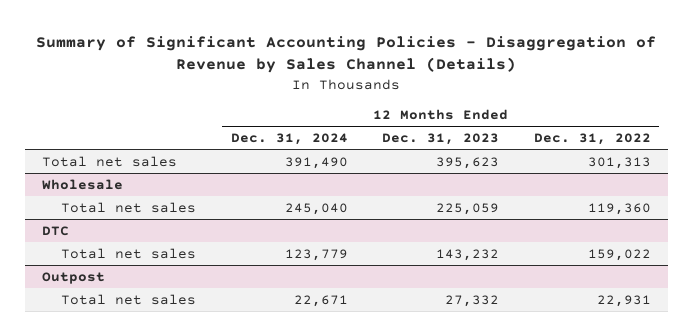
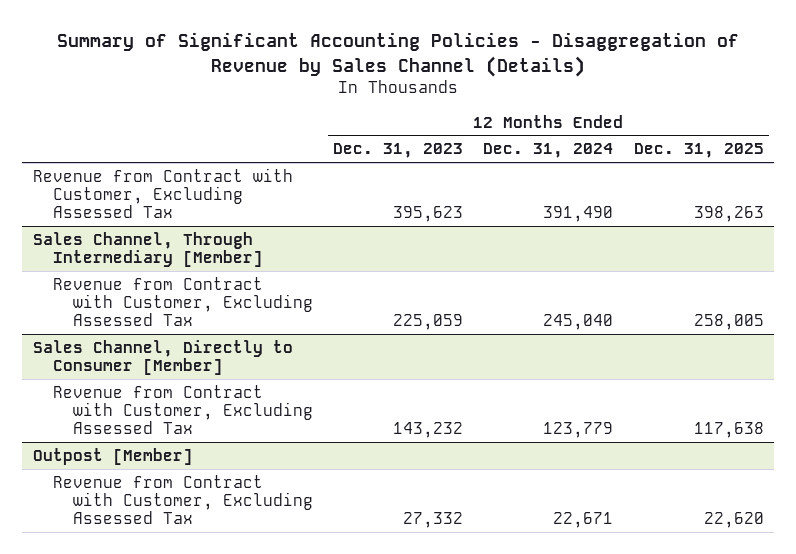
- | 12 Months Ended Dec. 31, 2024 | 12 Months Ended Dec. 31, 2023 | 12 Months Ended Dec. 31, 2022
+ | 12 Months Ended Dec. 31, 2023 | 12 Months Ended Dec. 31, 2024 | 12 Months Ended Dec. 31, 2025
- Total net sales | 391,490 | 395,623 | 301,313
- Wholesale
- Total net sales | 245,040 | 225,059 | 119,360
- DTC
- Total net sales | 123,779 | 143,232 | 159,022
- Outpost
- Total net sales | 22,671 | 27,332 | 22,931
+ Revenue from Contract with Customer, Excluding Assessed Tax | 395,623 | 391,490 | 398,263
+ Sales Channel, Through Intermediary [Member]
+ Revenue from Contract with Customer, Excluding Assessed Tax | 225,059 | 245,040 | 258,005
+ Sales Channel, Directly to Consumer [Member]
+ Revenue from Contract with Customer, Excluding Assessed Tax | 143,232 | 123,779 | 117,638
+ Outpost [Member]
+ Revenue from Contract with Customer, Excluding Assessed Tax | 27,332 | 22,671 | 22,620

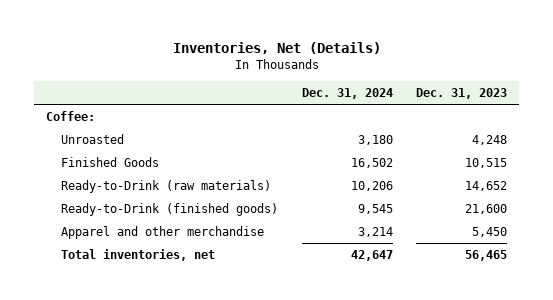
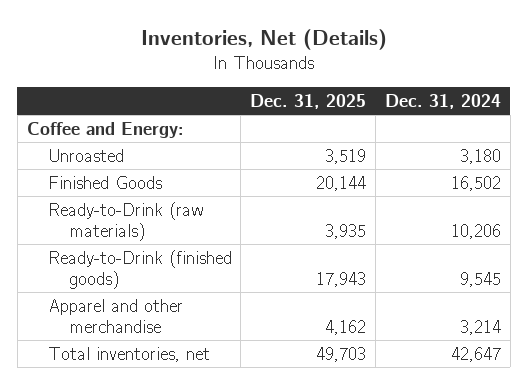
- | Dec. 31, 2024 | Dec. 31, 2023
+ | Dec. 31, 2025 | Dec. 31, 2024
- Coffee:
+ Coffee and Energy:

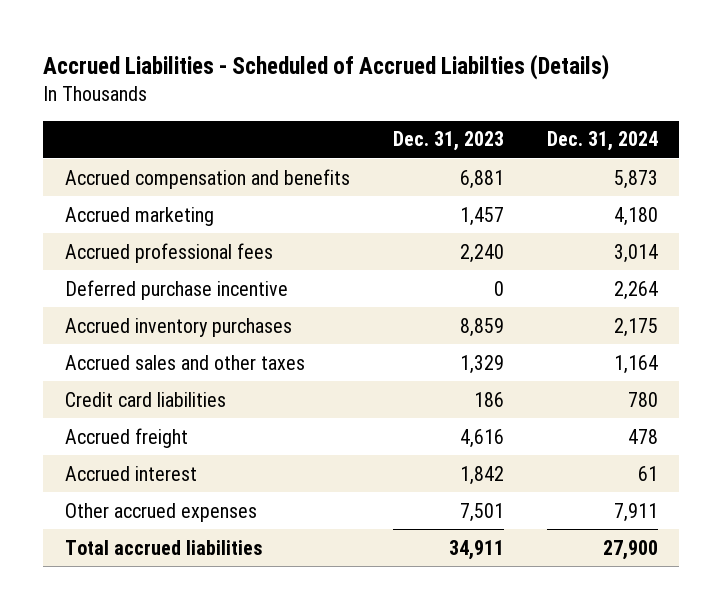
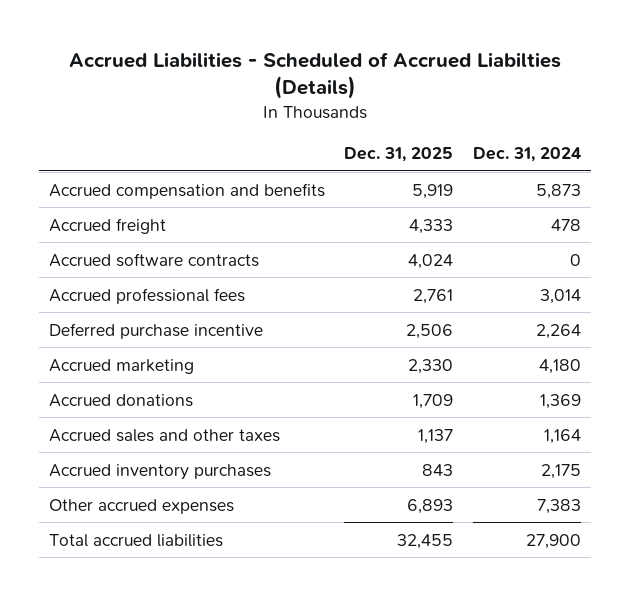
- | Dec. 31, 2023 | Dec. 31, 2024
+ | Dec. 31, 2025 | Dec. 31, 2024
moved up: Accrued freight | 4,333 | 478
+ Accrued software contracts | 4,024 | 0
moved down: Accrued marketing | 2,330 | 4,180
+ Accrued donations | 1,709 | 1,369
- Credit card liabilities | 186 | 780
- Accrued interest | 1,842 | 61
- Other accrued expenses | 7,501 | 7,911
moved down: Accrued inventory purchases | 843 | 2,175
+ Other accrued expenses | 6,893 | 7,383

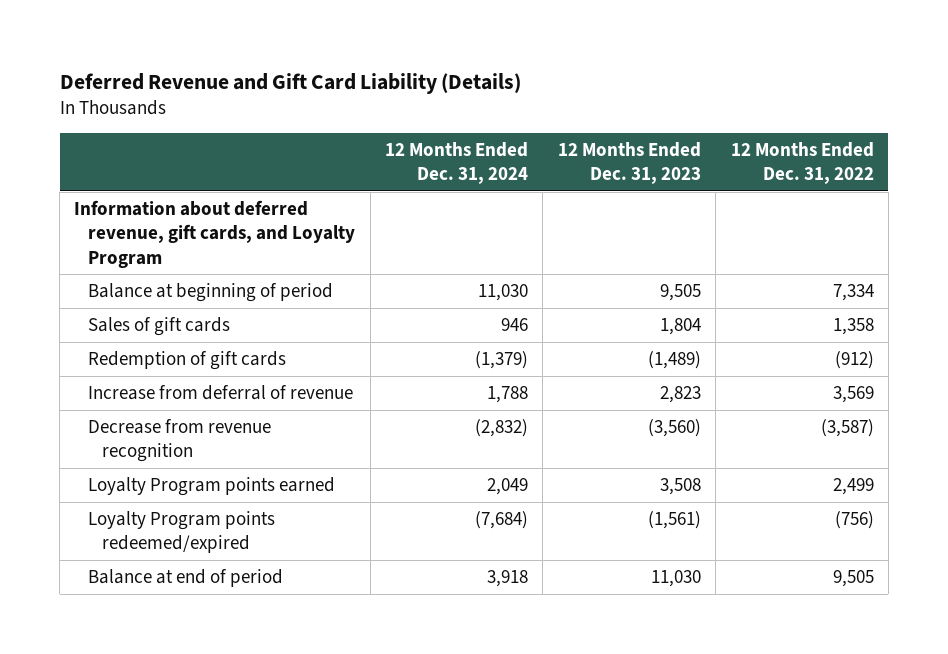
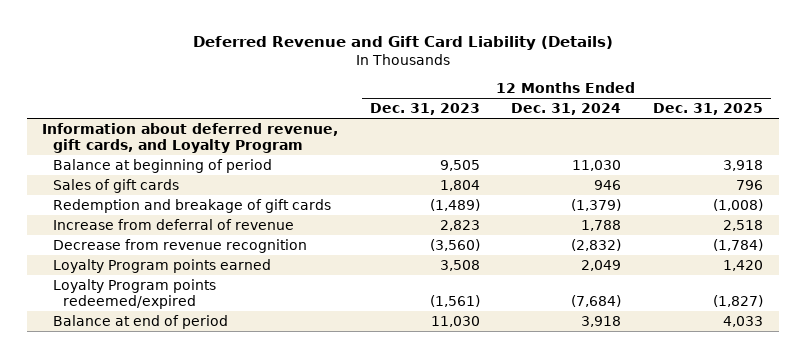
- | 12 Months Ended Dec. 31, 2024 | 12 Months Ended Dec. 31, 2023 | 12 Months Ended Dec. 31, 2022
+ | 12 Months Ended Dec. 31, 2023 | 12 Months Ended Dec. 31, 2024 | 12 Months Ended Dec. 31, 2025
- Redemption of gift cards | (1,379) | (1,489) | (912)
+ Redemption and breakage of gift cards | (1,489) | (1,379) | (1,008)

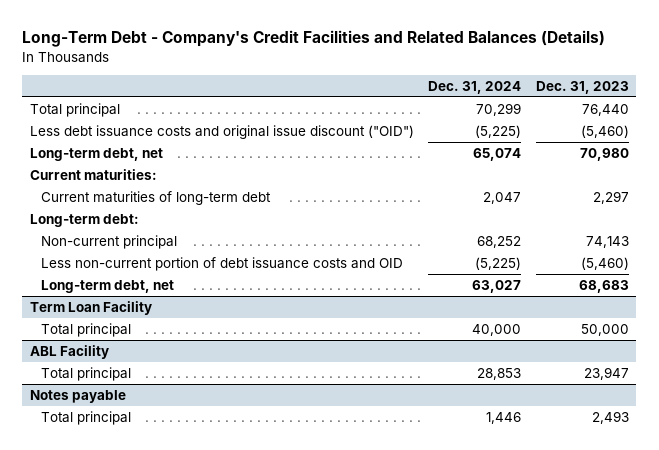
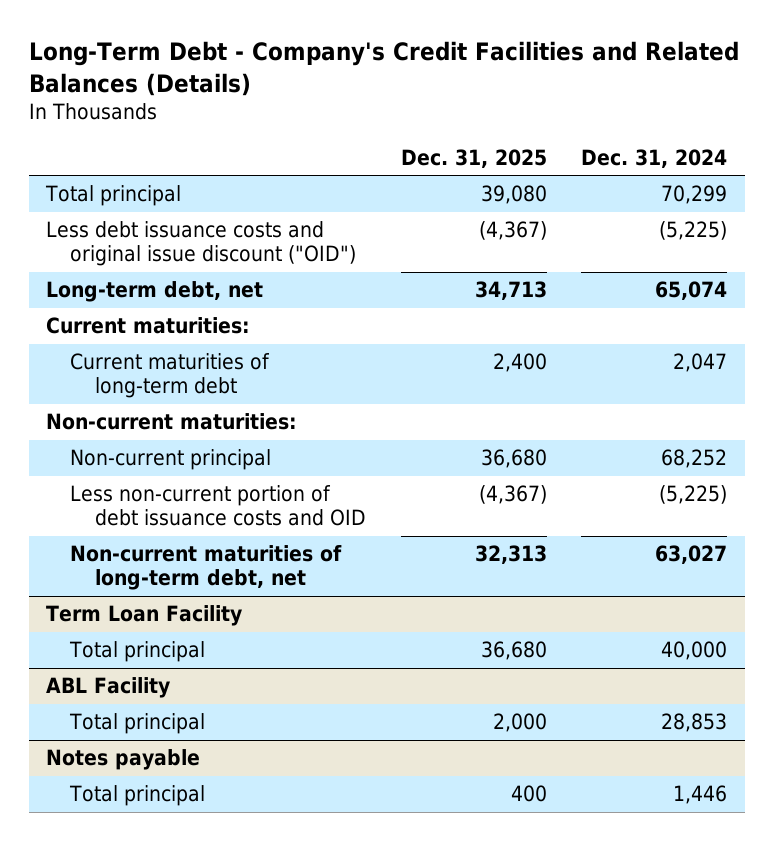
- | Dec. 31, 2024 | Dec. 31, 2023
+ | Dec. 31, 2025 | Dec. 31, 2024
- Long-term debt:
+ Non-current maturities:
- Long-term debt, net | 63,027 | 68,683
+ Non-current maturities of long-term debt, net | 32,313 | 63,027

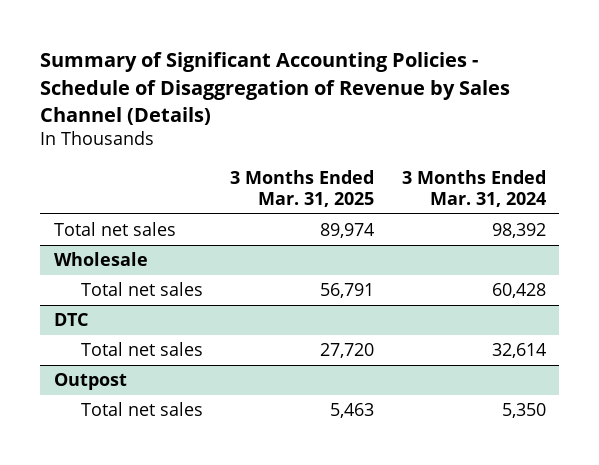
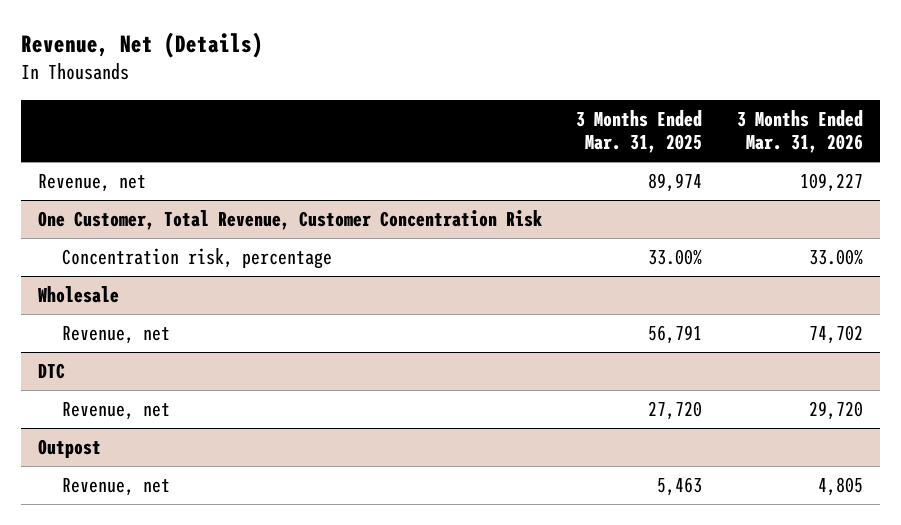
- Summary of Significant Accounting Policies - Schedule of Disaggregation of Revenue by Sales Channel (Details)
+ Revenue, Net (Details)
- | 3 Months Ended Mar. 31, 2025 | 3 Months Ended Mar. 31, 2024
+ | 3 Months Ended Mar. 31, 2025 | 3 Months Ended Mar. 31, 2026
- Total net sales | 89,974 | 98,392
+ Revenue, net | 89,974 | 109,227
+ One Customer, Total Revenue, Customer Concentration Risk
+ Concentration risk, percentage | 33.00% | 33.00%
@ Wholesale
- Total net sales | 56,791 | 60,428
+ Revenue, net | 56,791 | 74,702
@ DTC
- Total net sales | 27,720 | 32,614
+ Revenue, net | 27,720 | 29,720
@ Outpost
- Total net sales | 5,463 | 5,350
+ Revenue, net | 5,463 | 4,805

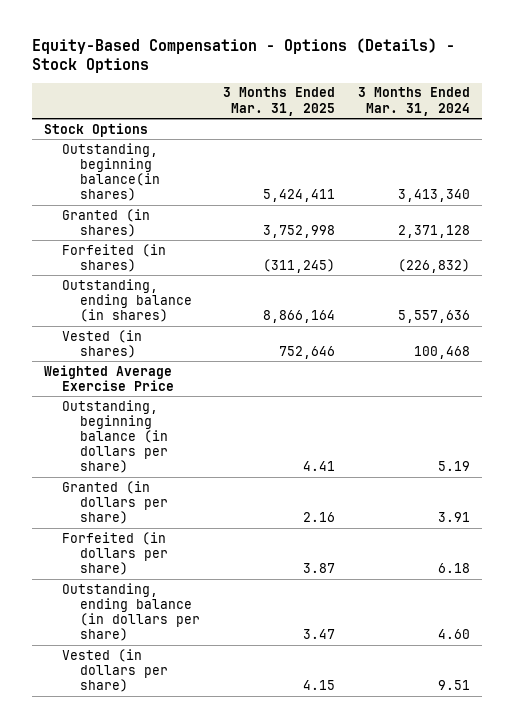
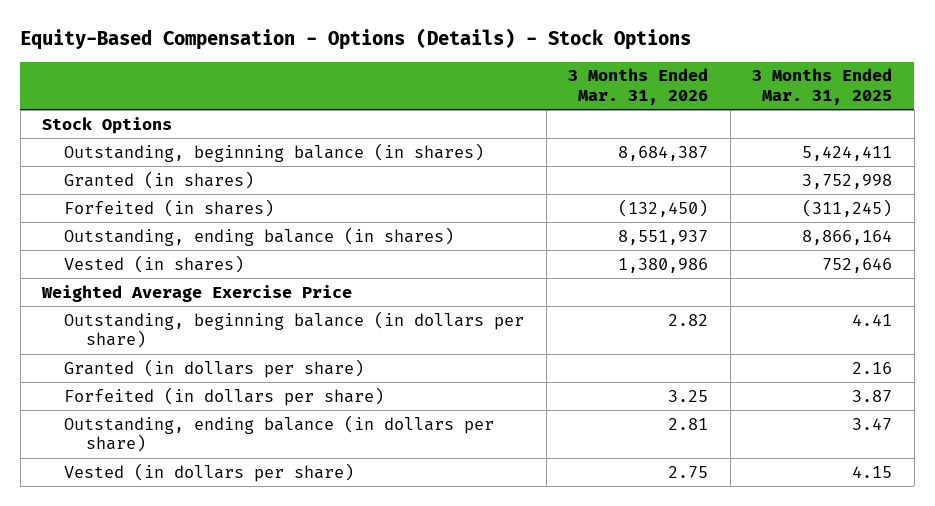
- | 3 Months Ended Mar. 31, 2025 | 3 Months Ended Mar. 31, 2024
+ | 3 Months Ended Mar. 31, 2026 | 3 Months Ended Mar. 31, 2025
- Outstanding, beginning balance(in shares) | 5,424,411 | 3,413,340
+ Outstanding, beginning balance (in shares) | 8,684,387 | 5,424,411

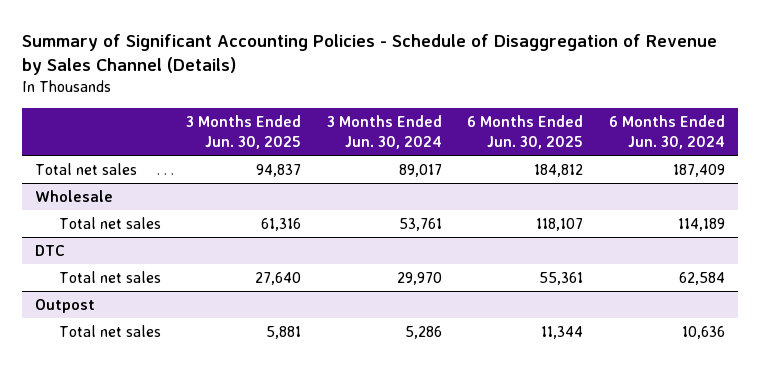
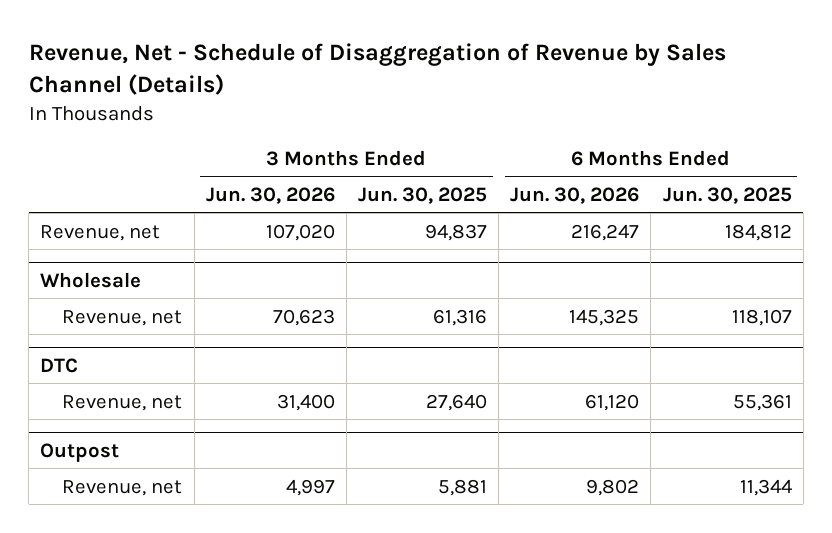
- Summary of Significant Accounting Policies - Schedule of Disaggregation of Revenue by Sales Channel (Details)
+ Revenue, Net - Schedule of Disaggregation of Revenue by Sales Channel (Details)
- | 3 Months Ended Jun. 30, 2025 | 3 Months Ended Jun. 30, 2024 | 6 Months Ended Jun. 30, 2025 | 6 Months Ended Jun. 30, 2024
+ | 3 Months Ended Jun. 30, 2026 | 3 Months Ended Jun. 30, 2025 | 6 Months Ended Jun. 30, 2026 | 6 Months Ended Jun. 30, 2025
- Total net sales | 94,837 | 89,017 | 184,812 | 187,409
+ Revenue, net | 107,020 | 94,837 | 216,247 | 184,812
@ Wholesale
- Total net sales | 61,316 | 53,761 | 118,107 | 114,189
+ Revenue, net | 70,623 | 61,316 | 145,325 | 118,107
@ DTC
- Total net sales | 27,640 | 29,970 | 55,361 | 62,584
+ Revenue, net | 31,400 | 27,640 | 61,120 | 55,361
@ Outpost
- Total net sales | 5,881 | 5,286 | 11,344 | 10,636
+ Revenue, net | 4,997 | 5,881 | 9,802 | 11,344

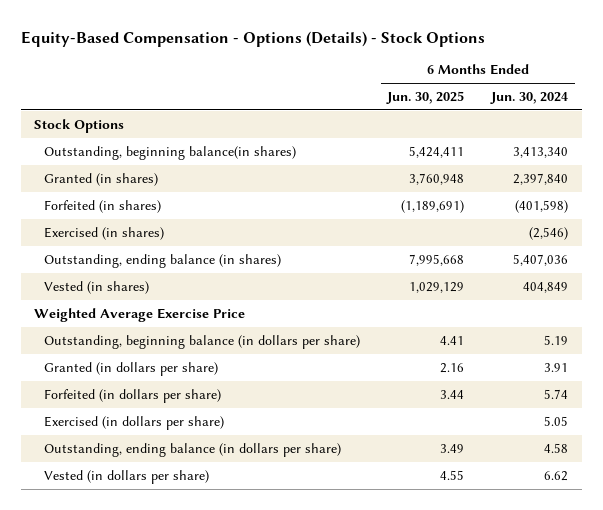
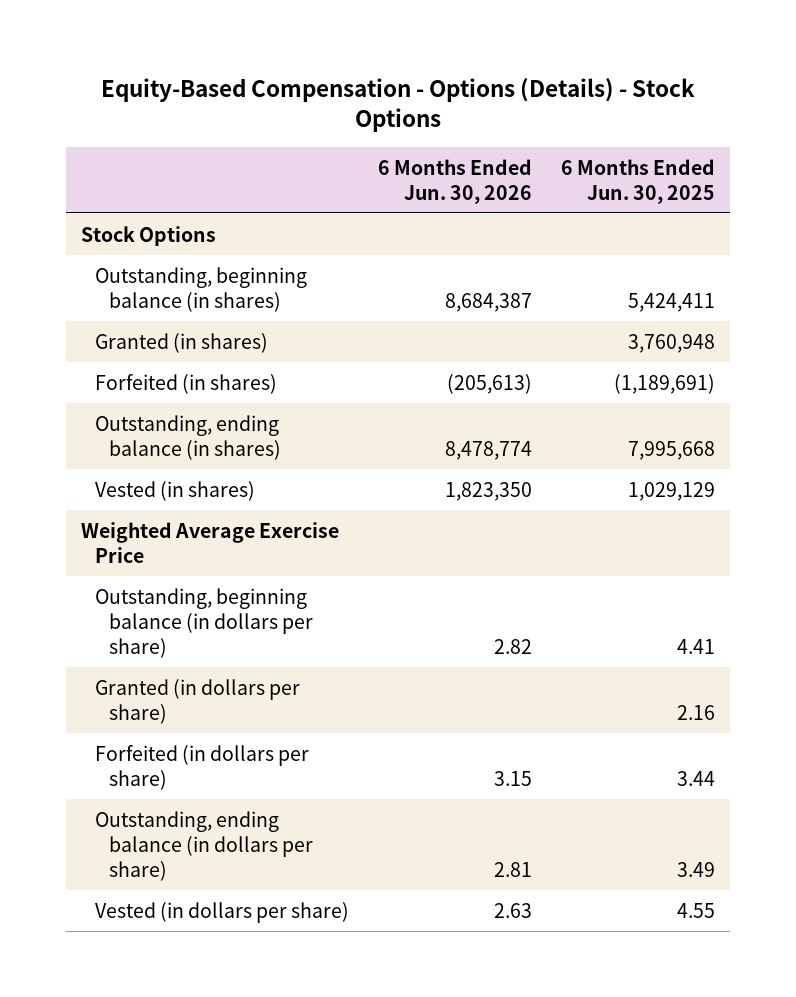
- | 6 Months Ended Jun. 30, 2025 | 6 Months Ended Jun. 30, 2024
+ | 6 Months Ended Jun. 30, 2026 | 6 Months Ended Jun. 30, 2025
- Outstanding, beginning balance(in shares) | 5,424,411 | 3,413,340
+ Outstanding, beginning balance (in shares) | 8,684,387 | 5,424,411
- Exercised (in shares) | | (2,546)
- Exercised (in dollars per share) | | 5.05

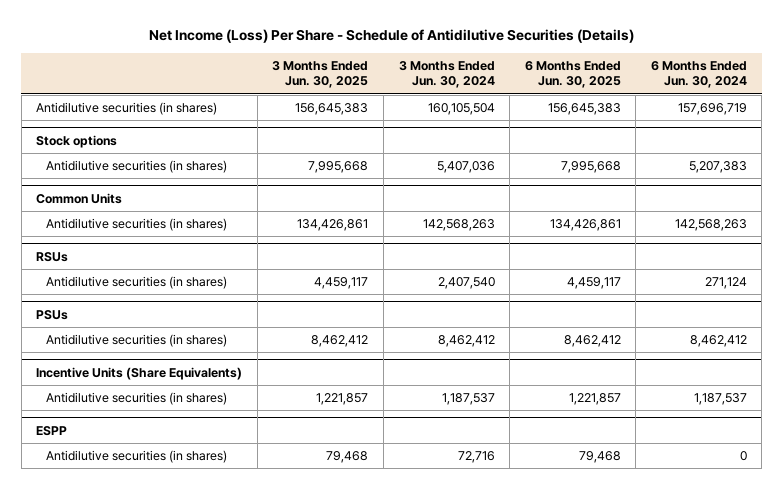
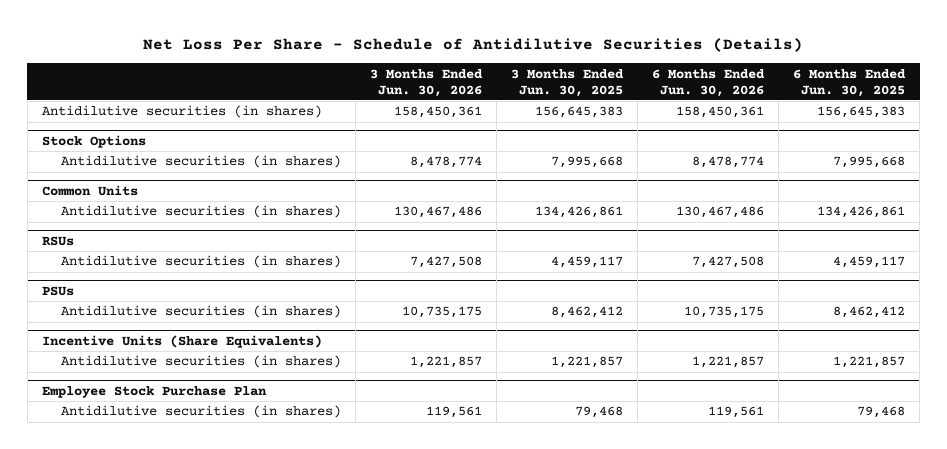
- Net Income (Loss) Per Share - Schedule of Antidilutive Securities (Details)
+ Net Loss Per Share - Schedule of Antidilutive Securities (Details)
- | 3 Months Ended Jun. 30, 2025 | 3 Months Ended Jun. 30, 2024 | 6 Months Ended Jun. 30, 2025 | 6 Months Ended Jun. 30, 2024
+ | 3 Months Ended Jun. 30, 2026 | 3 Months Ended Jun. 30, 2025 | 6 Months Ended Jun. 30, 2026 | 6 Months Ended Jun. 30, 2025
- Stock options
+ Stock Options
- ESPP
+ Employee Stock Purchase Plan

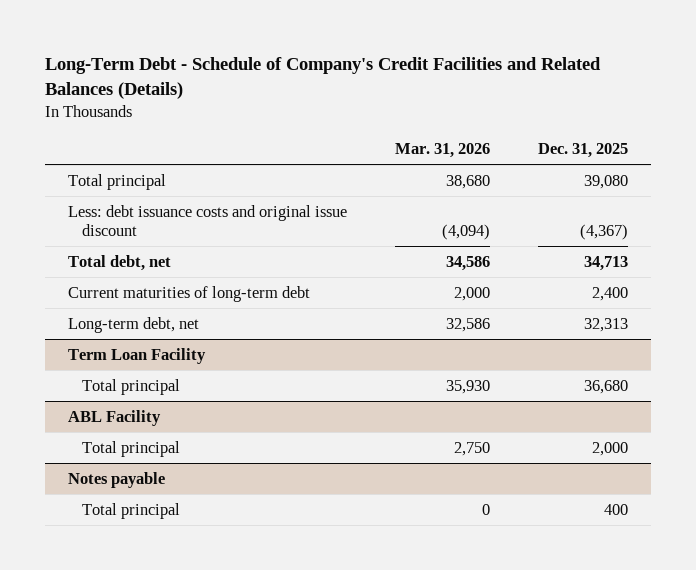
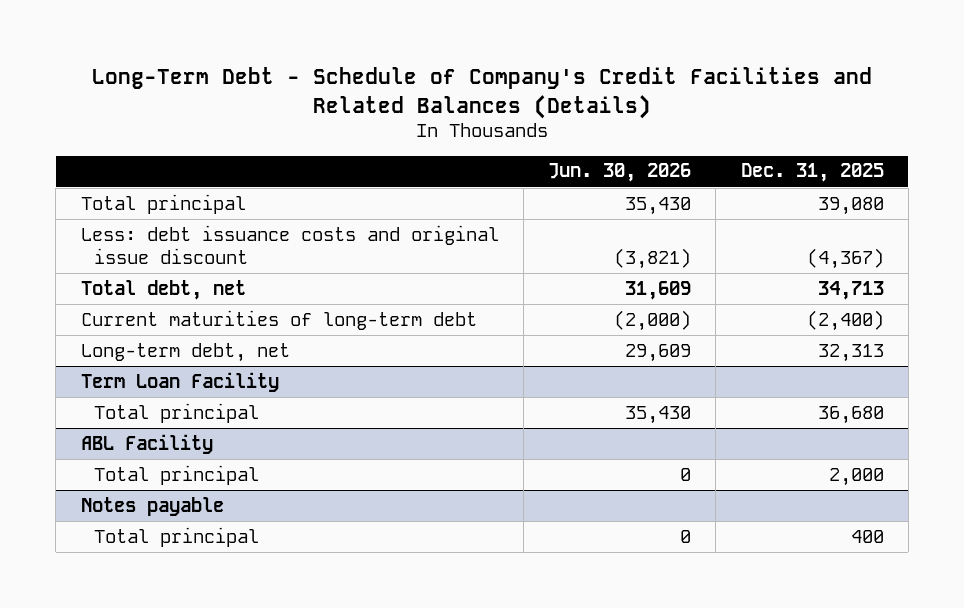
- | Mar. 31, 2026 | Dec. 31, 2025
+ | Jun. 30, 2026 | Dec. 31, 2025
- Current maturities of long-term debt | 2,000 | 2,400
+ Current maturities of long-term debt | (2,000) | (2,400)

